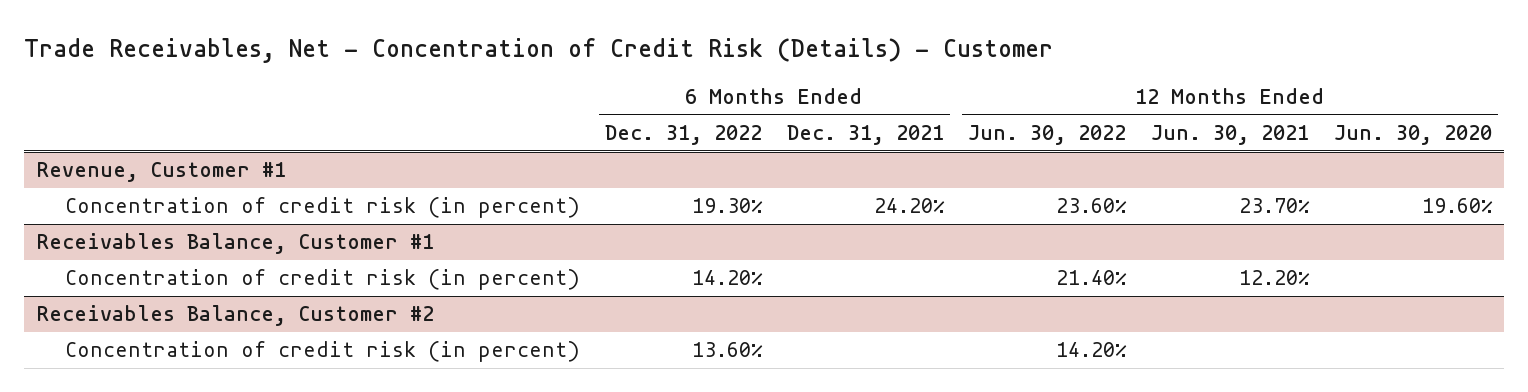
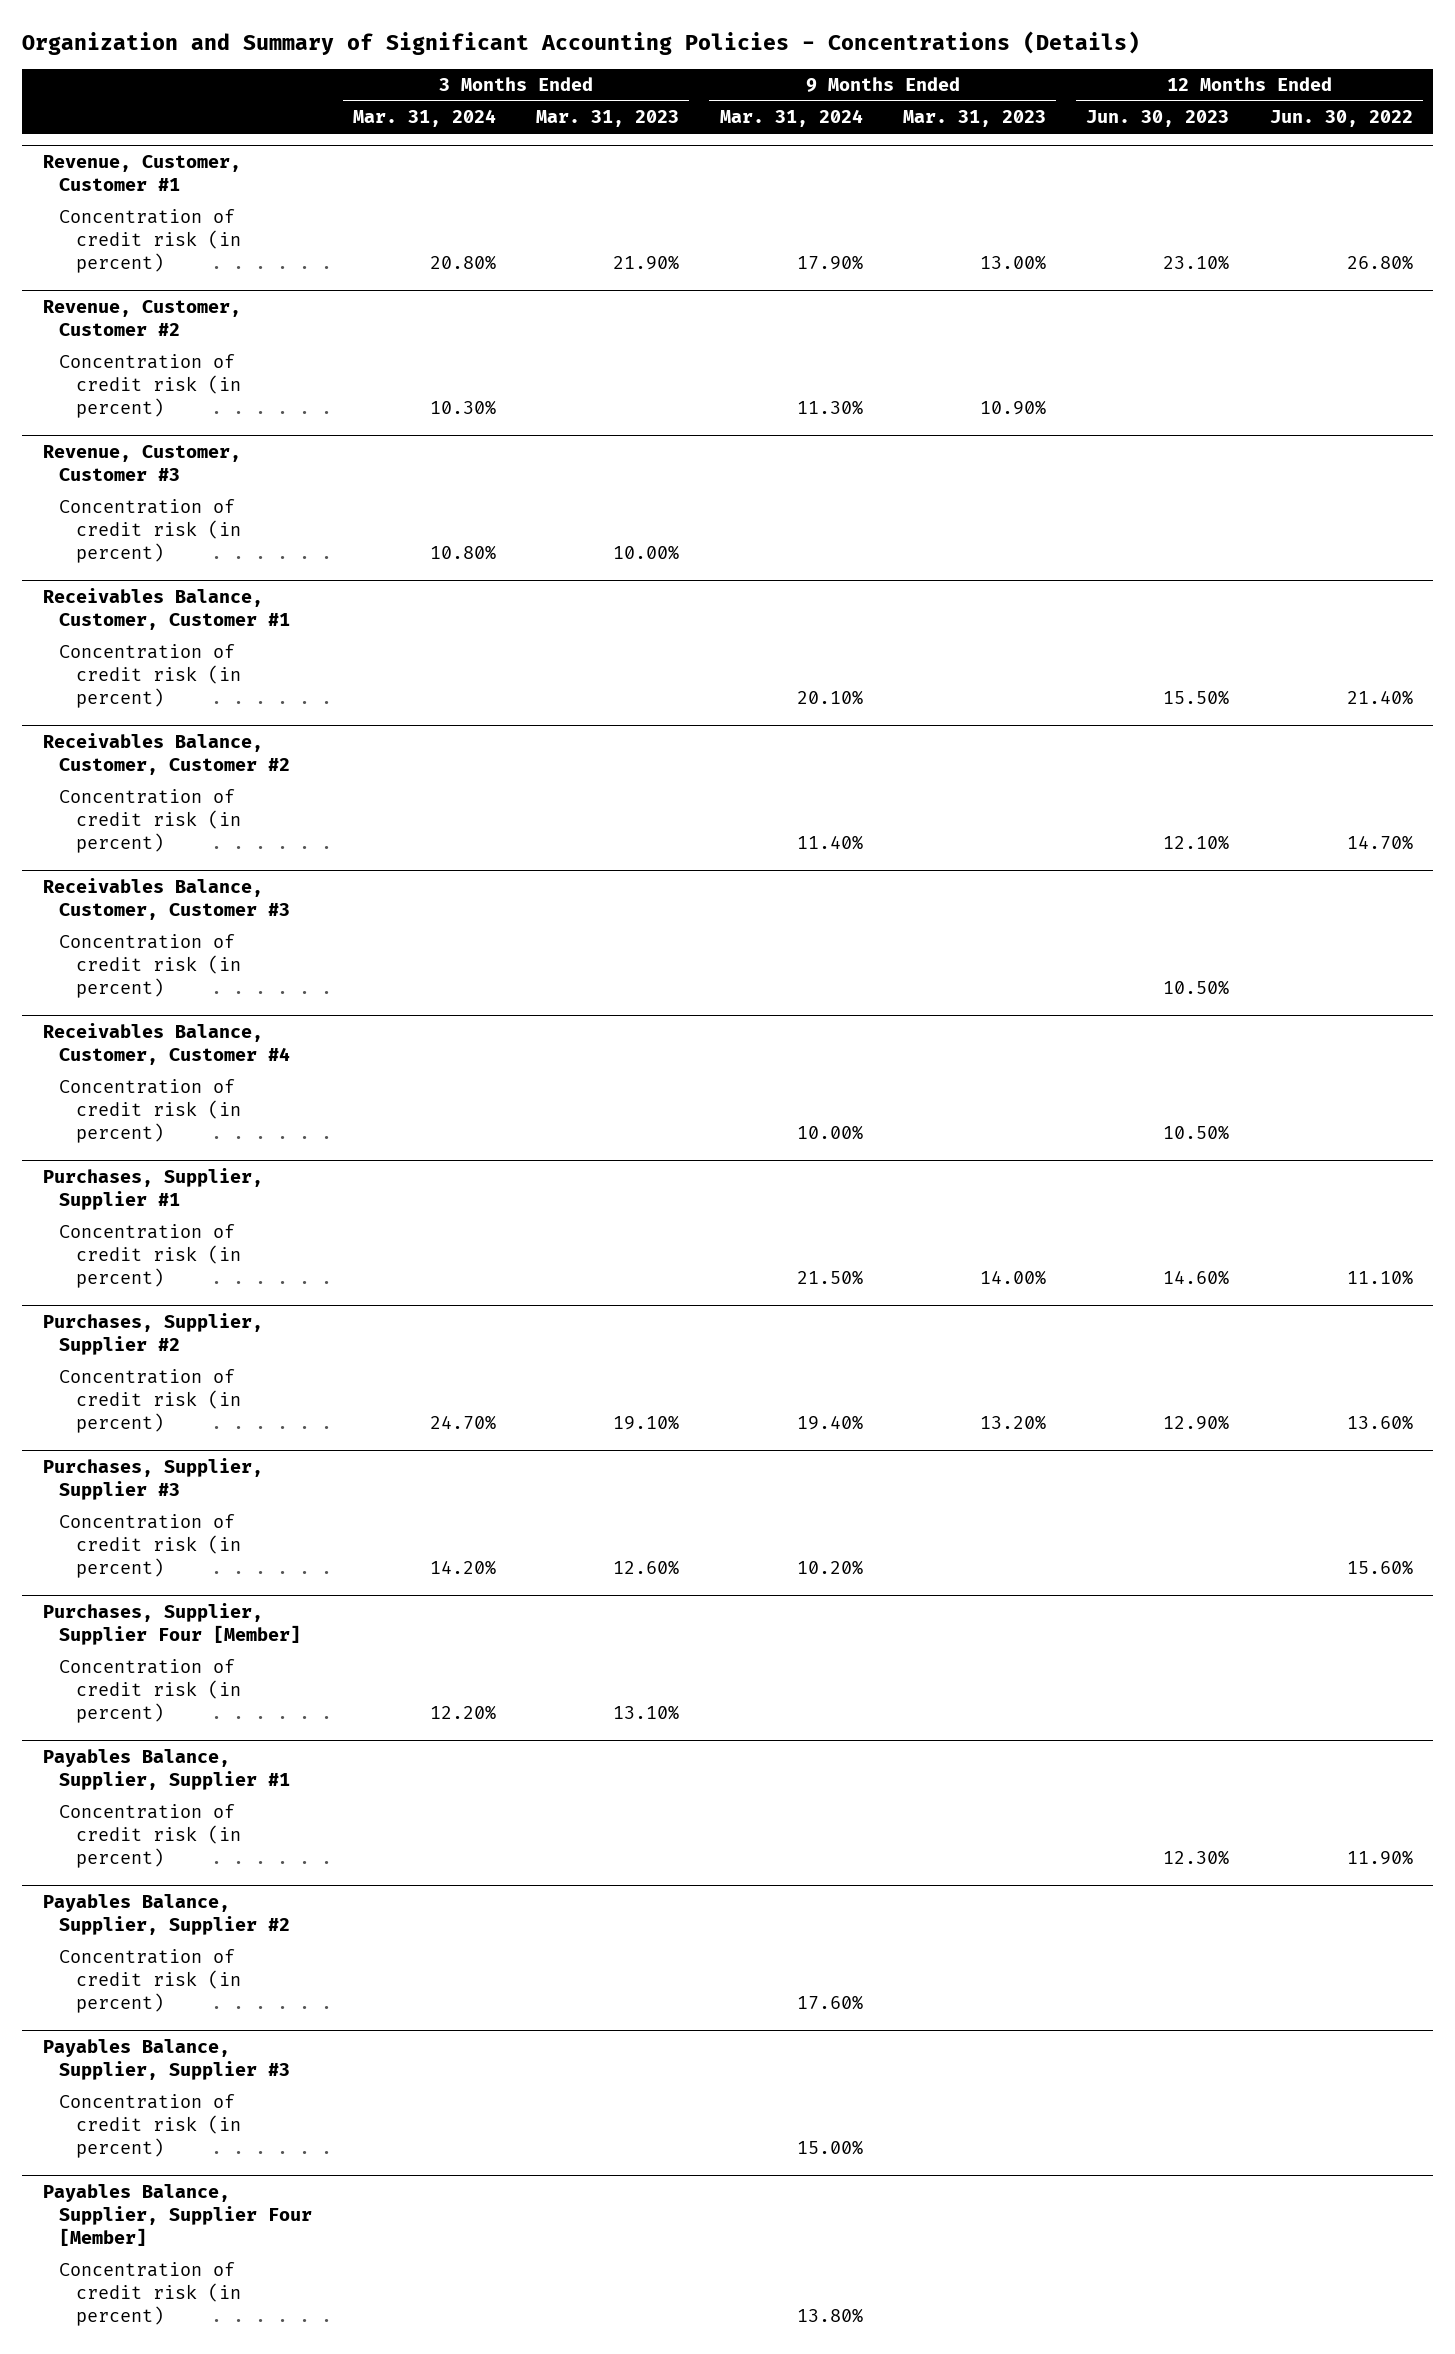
- Trade Receivables, Net - Concentration of Credit Risk (Details) - Customer
+ Organization and Summary of Significant Accounting Policies - Concentrations (Details)
- | 6 Months Ended Dec. 31, 2022 | 6 Months Ended Dec. 31, 2021 | 12 Months Ended Jun. 30, 2022 | 12 Months Ended Jun. 30, 2021 | 12 Months Ended Jun. 30, 2020
+ | 3 Months Ended Mar. 31, 2024 | 3 Months Ended Mar. 31, 2023 | 9 Months Ended Mar. 31, 2024 | 9 Months Ended Mar. 31, 2023 | 12 Months Ended Jun. 30, 2023 | 12 Months Ended Jun. 30, 2022
- Revenue, Customer #1
- Concentration of credit risk (in percent) | 19.30% | 24.20% | 23.60% | 23.70% | 19.60%
- Receivables Balance, Customer #1
+ Revenue, Customer, Customer #1
+ Concentration of credit risk (in percent) | 20.80% | 21.90% | 17.90% | 13.00% | 23.10% | 26.80%
+ Revenue, Customer, Customer #2
+ Concentration of credit risk (in percent) | 10.30% | | 11.30% | 10.90% | |
+ Revenue, Customer, Customer #3
+ Concentration of credit risk (in percent) | 10.80% | 10.00% | | | |
+ Receivables Balance, Customer, Customer #1
- Receivables Balance, Customer #2
- Concentration of credit risk (in percent) | 13.60% | | 14.20% | |
+ Receivables Balance, Customer, Customer #2
+ Concentration of credit risk (in percent) | | | 11.40% | | 12.10% | 14.70%
+ Receivables Balance, Customer, Customer #3
+ Concentration of credit risk (in percent) | | | | | 10.50% |
+ Receivables Balance, Customer, Customer #4
+ Concentration of credit risk (in percent) | | | 10.00% | | 10.50% |
+ Purchases, Supplier, Supplier #1
+ Concentration of credit risk (in percent) | | | 21.50% | 14.00% | 14.60% | 11.10%
+ Purchases, Supplier, Supplier #2
+ Concentration of credit risk (in percent) | 24.70% | 19.10% | 19.40% | 13.20% | 12.90% | 13.60%
+ Purchases, Supplier, Supplier #3
+ Concentration of credit risk (in percent) | 14.20% | 12.60% | 10.20% | | | 15.60%
+ Purchases, Supplier, Supplier Four [Member]
+ Concentration of credit risk (in percent) | 12.20% | 13.10% | | | |
+ Payables Balance, Supplier, Supplier #1
+ Concentration of credit risk (in percent) | | | | | 12.30% | 11.90%
+ Payables Balance, Supplier, Supplier #2
+ Concentration of credit risk (in percent) | | | 17.60% | | |
+ Payables Balance, Supplier, Supplier #3
+ Concentration of credit risk (in percent) | | | 15.00% | | |
+ Payables Balance, Supplier, Supplier Four [Member]
+ Concentration of credit risk (in percent) | | | 13.80% | | |

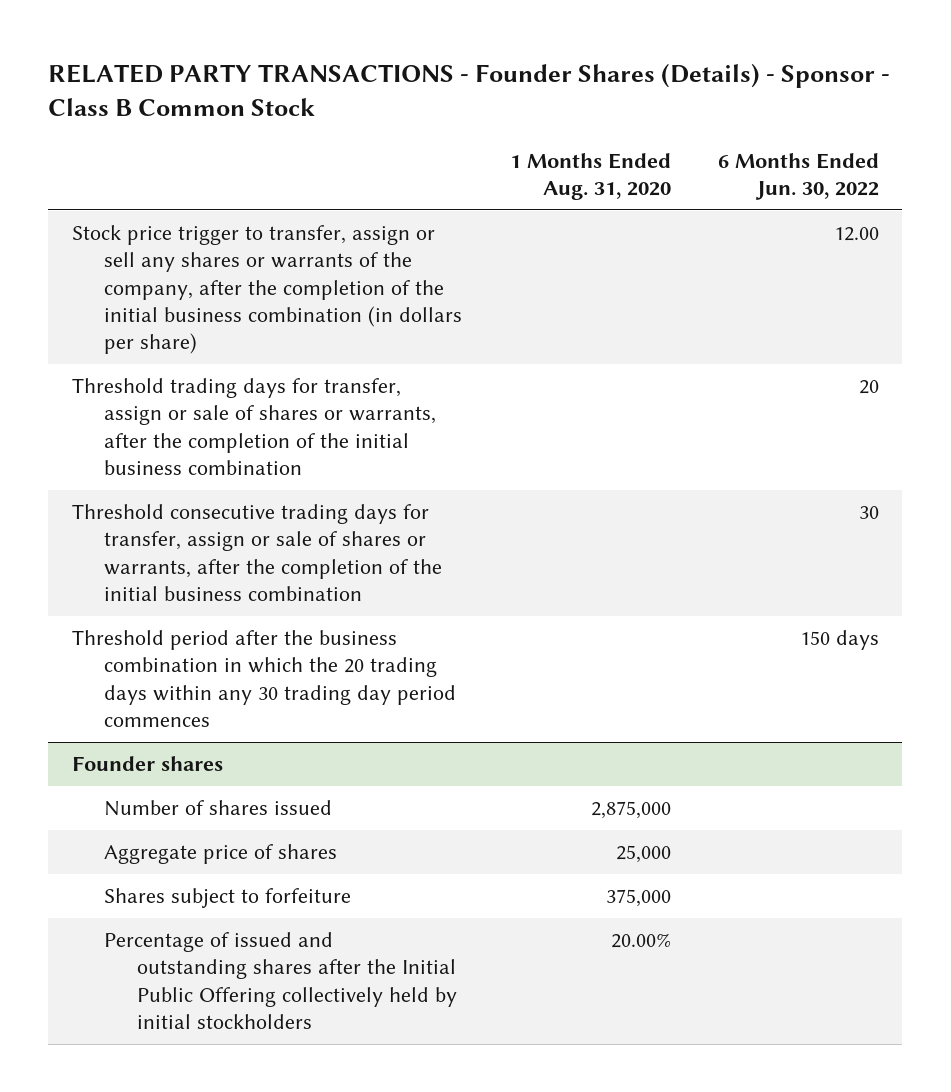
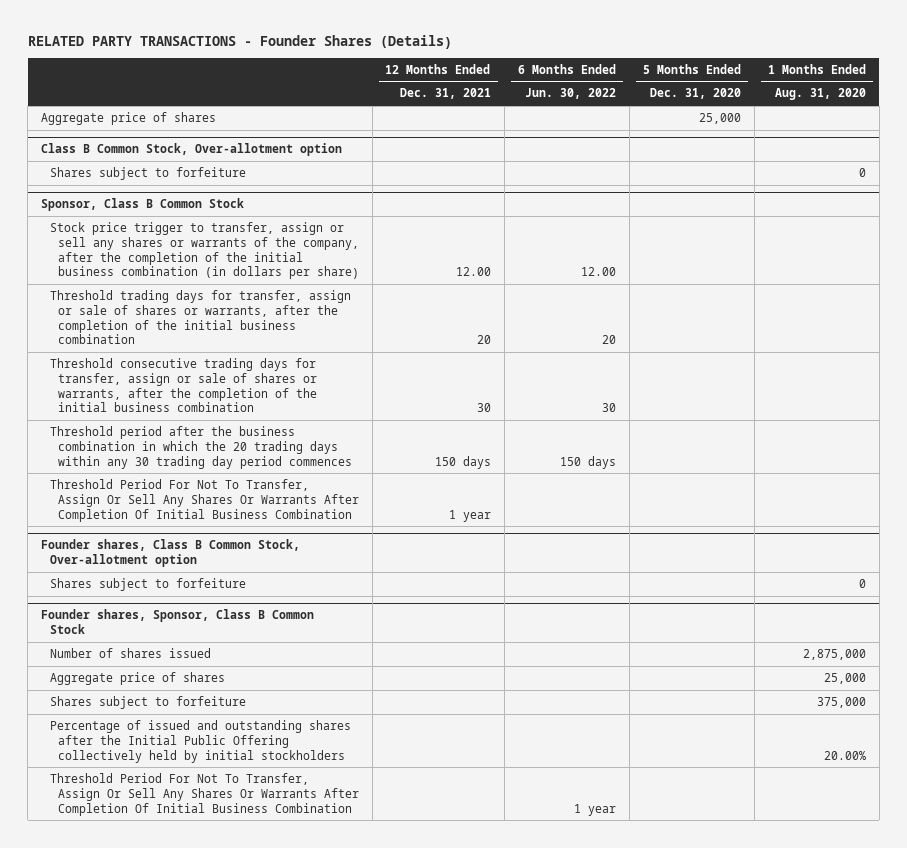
- RELATED PARTY TRANSACTIONS - Founder Shares (Details) - Sponsor - Class B Common Stock
+ RELATED PARTY TRANSACTIONS - Founder Shares (Details)
- | 1 Months Ended Aug. 31, 2020 | 6 Months Ended Jun. 30, 2022
+ | 12 Months Ended Dec. 31, 2021 | 6 Months Ended Jun. 30, 2022 | 5 Months Ended Dec. 31, 2020 | 1 Months Ended Aug. 31, 2020
- Stock price trigger to transfer, assign or sell any shares or warrants of the company, after the completion of the initial business combination (in dollars per share) | | 12.00
- Threshold trading days for transfer, assign or sale of shares or warrants, after the completion of the initial business combination | | 20
- Threshold consecutive trading days for transfer, assign or sale of shares or warrants, after the completion of the initial business combination | | 30
- Threshold period after the business combination in which the 20 trading days within any 30 trading day period commences | | 150 days
- Founder shares
+ Aggregate price of shares | | | 25,000 |
+ Class B Common Stock, Over-allotment option
+ Shares subject to forfeiture | | | | 0
+ Sponsor, Class B Common Stock
+ Stock price trigger to transfer, assign or sell any shares or warrants of the company, after the completion of the initial business combination (in dollars per share) | 12.00 | 12.00 | |
+ Threshold trading days for transfer, assign or sale of shares or warrants, after the completion of the initial business combination | 20 | 20 | |
+ Threshold consecutive trading days for transfer, assign or sale of shares or warrants, after the completion of the initial business combination | 30 | 30 | |
+ Threshold period after the business combination in which the 20 trading days within any 30 trading day period commences | 150 days | 150 days | |
+ Threshold Period For Not To Transfer, Assign Or Sell Any Shares Or Warrants After Completion Of Initial Business Combination | 1 year | | |
+ Founder shares, Class B Common Stock, Over-allotment option
+ Shares subject to forfeiture | | | | 0
+ Founder shares, Sponsor, Class B Common Stock
+ Threshold Period For Not To Transfer, Assign Or Sell Any Shares Or Warrants After Completion Of Initial Business Combination | | 1 year | |

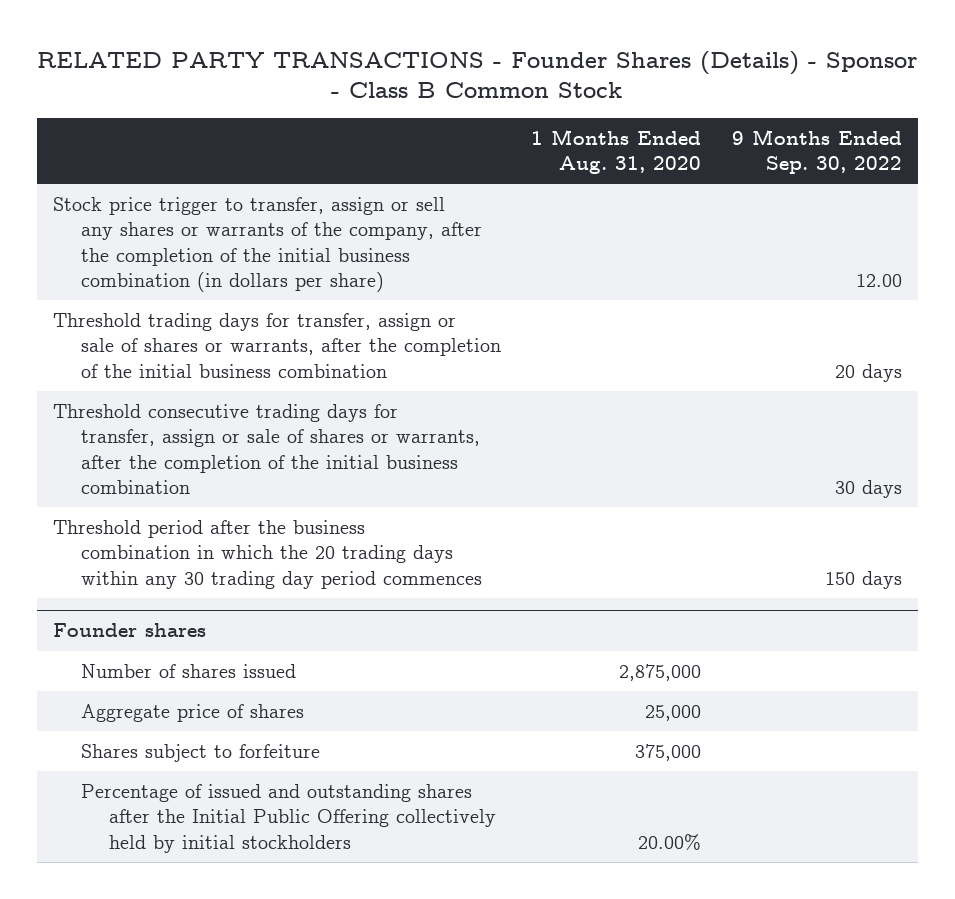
- RELATED PARTY TRANSACTIONS - Founder Shares (Details)
+ RELATED PARTY TRANSACTIONS - Founder Shares (Details) - Sponsor - Class B Common Stock
- | 12 Months Ended Dec. 31, 2021 | 6 Months Ended Jun. 30, 2022 | 5 Months Ended Dec. 31, 2020 | 1 Months Ended Aug. 31, 2020
+ | 1 Months Ended Aug. 31, 2020 | 9 Months Ended Sep. 30, 2022
- Aggregate price of shares | | | 25,000 |
- Class B Common Stock, Over-allotment option
- Shares subject to forfeiture | | | | 0
- Sponsor, Class B Common Stock
- Stock price trigger to transfer, assign or sell any shares or warrants of the company, after the completion of the initial business combination (in dollars per share) | 12.00 | 12.00 | |
- Threshold trading days for transfer, assign or sale of shares or warrants, after the completion of the initial business combination | 20 | 20 | |
- Threshold consecutive trading days for transfer, assign or sale of shares or warrants, after the completion of the initial business combination | 30 | 30 | |
- Threshold period after the business combination in which the 20 trading days within any 30 trading day period commences | 150 days | 150 days | |
- Threshold Period For Not To Transfer, Assign Or Sell Any Shares Or Warrants After Completion Of Initial Business Combination | 1 year | | |
- Founder shares, Class B Common Stock, Over-allotment option
- Shares subject to forfeiture | | | | 0
- Founder shares, Sponsor, Class B Common Stock
+ Stock price trigger to transfer, assign or sell any shares or warrants of the company, after the completion of the initial business combination (in dollars per share) | | 12.00
+ Threshold trading days for transfer, assign or sale of shares or warrants, after the completion of the initial business combination | | 20 days
+ Threshold consecutive trading days for transfer, assign or sale of shares or warrants, after the completion of the initial business combination | | 30 days
+ Threshold period after the business combination in which the 20 trading days within any 30 trading day period commences | | 150 days
+ Founder shares
- Threshold Period For Not To Transfer, Assign Or Sell Any Shares Or Warrants After Completion Of Initial Business Combination | | 1 year | |

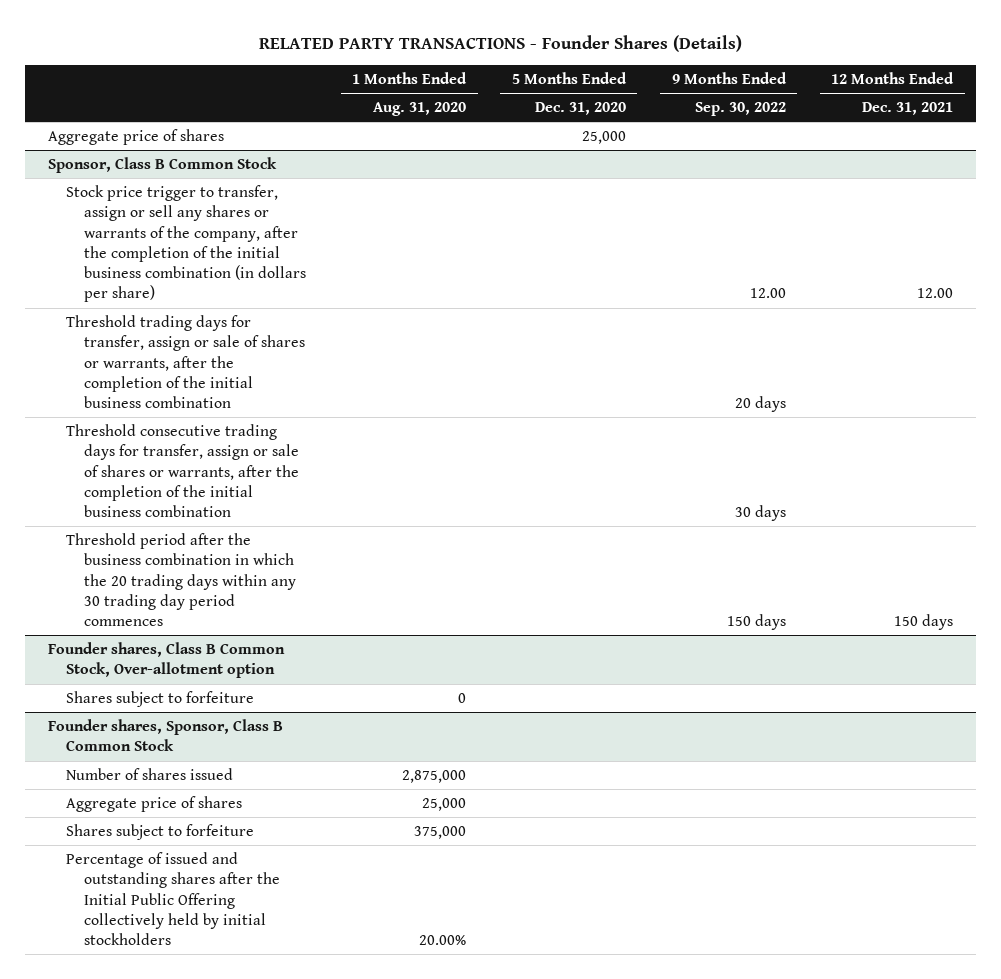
- RELATED PARTY TRANSACTIONS - Founder Shares (Details) - Sponsor - Class B Common Stock
+ RELATED PARTY TRANSACTIONS - Founder Shares (Details)
- | 1 Months Ended Aug. 31, 2020 | 9 Months Ended Sep. 30, 2022
+ | 1 Months Ended Aug. 31, 2020 | 5 Months Ended Dec. 31, 2020 | 9 Months Ended Sep. 30, 2022 | 12 Months Ended Dec. 31, 2021
- Stock price trigger to transfer, assign or sell any shares or warrants of the company, after the completion of the initial business combination (in dollars per share) | | 12.00
- Threshold trading days for transfer, assign or sale of shares or warrants, after the completion of the initial business combination | | 20 days
- Threshold consecutive trading days for transfer, assign or sale of shares or warrants, after the completion of the initial business combination | | 30 days
- Threshold period after the business combination in which the 20 trading days within any 30 trading day period commences | | 150 days
- Founder shares
+ Aggregate price of shares | | 25,000 | |
+ Sponsor, Class B Common Stock
+ Stock price trigger to transfer, assign or sell any shares or warrants of the company, after the completion of the initial business combination (in dollars per share) | | | 12.00 | 12.00
+ Threshold trading days for transfer, assign or sale of shares or warrants, after the completion of the initial business combination | | | 20 days |
+ Threshold consecutive trading days for transfer, assign or sale of shares or warrants, after the completion of the initial business combination | | | 30 days |
+ Threshold period after the business combination in which the 20 trading days within any 30 trading day period commences | | | 150 days | 150 days
+ Founder shares, Class B Common Stock, Over-allotment option
+ Shares subject to forfeiture | 0 | | |
+ Founder shares, Sponsor, Class B Common Stock

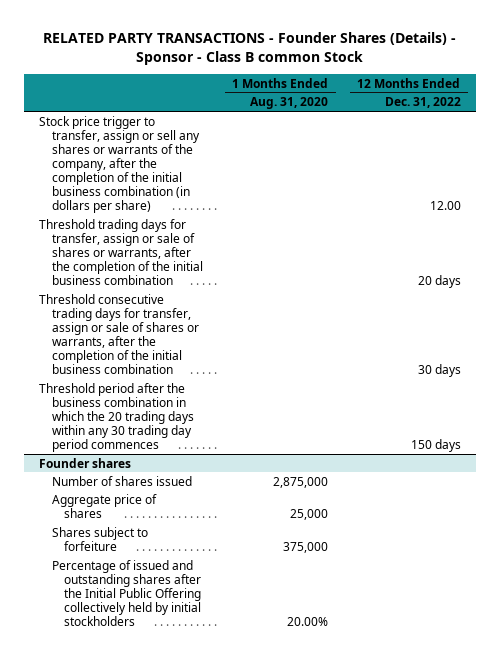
- RELATED PARTY TRANSACTIONS - Founder Shares (Details)
+ RELATED PARTY TRANSACTIONS - Founder Shares (Details) - Sponsor - Class B common Stock
- | 1 Months Ended Aug. 31, 2020 | 5 Months Ended Dec. 31, 2020 | 9 Months Ended Sep. 30, 2022 | 12 Months Ended Dec. 31, 2021
+ | 1 Months Ended Aug. 31, 2020 | 12 Months Ended Dec. 31, 2022
- Aggregate price of shares | | 25,000 | |
- Sponsor, Class B Common Stock
- Stock price trigger to transfer, assign or sell any shares or warrants of the company, after the completion of the initial business combination (in dollars per share) | | | 12.00 | 12.00
- Threshold trading days for transfer, assign or sale of shares or warrants, after the completion of the initial business combination | | | 20 days |
- Threshold consecutive trading days for transfer, assign or sale of shares or warrants, after the completion of the initial business combination | | | 30 days |
- Threshold period after the business combination in which the 20 trading days within any 30 trading day period commences | | | 150 days | 150 days
- Founder shares, Class B Common Stock, Over-allotment option
- Shares subject to forfeiture | 0 | | |
- Founder shares, Sponsor, Class B Common Stock
+ Stock price trigger to transfer, assign or sell any shares or warrants of the company, after the completion of the initial business combination (in dollars per share) | | 12.00
+ Threshold trading days for transfer, assign or sale of shares or warrants, after the completion of the initial business combination | | 20 days
+ Threshold consecutive trading days for transfer, assign or sale of shares or warrants, after the completion of the initial business combination | | 30 days
+ Threshold period after the business combination in which the 20 trading days within any 30 trading day period commences | | 150 days
+ Founder shares

